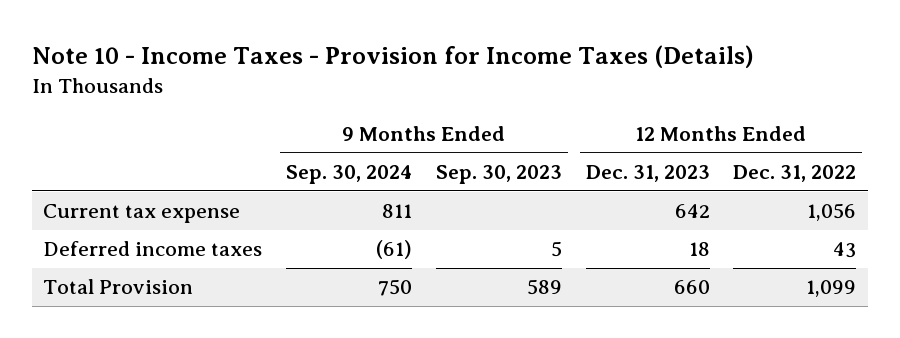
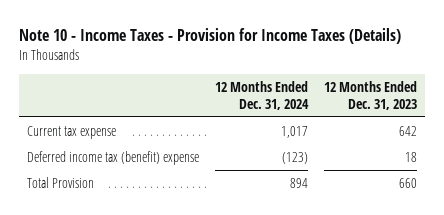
- | 9 Months Ended Sep. 30, 2024 | 9 Months Ended Sep. 30, 2023 | 12 Months Ended Dec. 31, 2023 | 12 Months Ended Dec. 31, 2022
+ | 12 Months Ended Dec. 31, 2024 | 12 Months Ended Dec. 31, 2023
- Deferred income taxes | (61) | 5 | 18 | 43
+ Deferred income tax (benefit) expense | (123) | 18

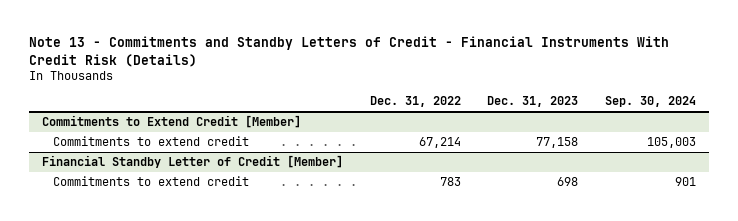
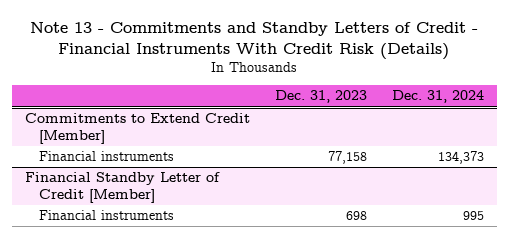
- | Dec. 31, 2022 | Dec. 31, 2023 | Sep. 30, 2024
+ | Dec. 31, 2023 | Dec. 31, 2024
@ Commitments to Extend Credit [Member]
- Commitments to extend credit | 67,214 | 77,158 | 105,003
+ Financial instruments | 77,158 | 134,373
@ Financial Standby Letter of Credit [Member]
- Commitments to extend credit | 783 | 698 | 901
+ Financial instruments | 698 | 995

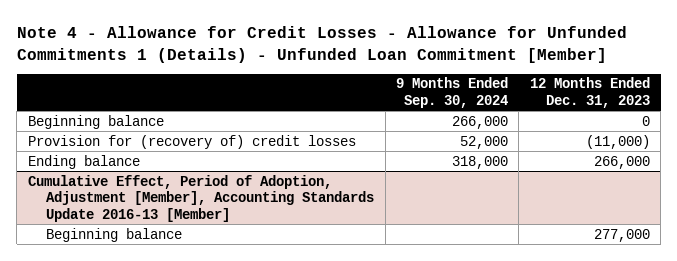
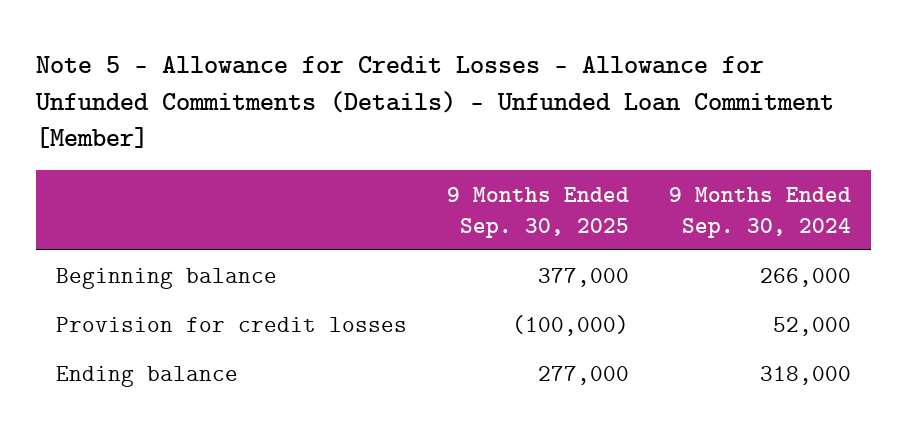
- Note 4 - Allowance for Credit Losses - Allowance for Unfunded Commitments 1 (Details) - Unfunded Loan Commitment [Member]
+ Note 5 - Allowance for Credit Losses - Allowance for Unfunded Commitments (Details) - Unfunded Loan Commitment [Member]
- | 9 Months Ended Sep. 30, 2024 | 12 Months Ended Dec. 31, 2023
+ | 9 Months Ended Sep. 30, 2025 | 9 Months Ended Sep. 30, 2024
- Provision for (recovery of) credit losses | 52,000 | (11,000)
+ Provision for credit losses | (100,000) | 52,000
- Cumulative Effect, Period of Adoption, Adjustment [Member], Accounting Standards Update 2016-13 [Member]
- Beginning balance | | 277,000

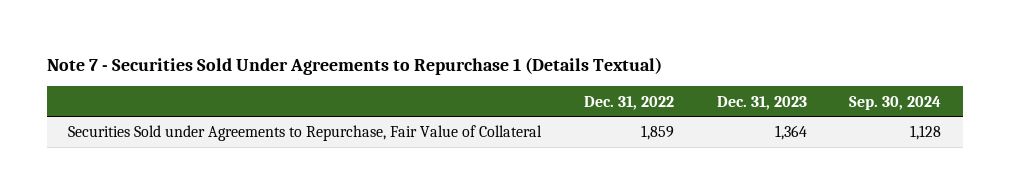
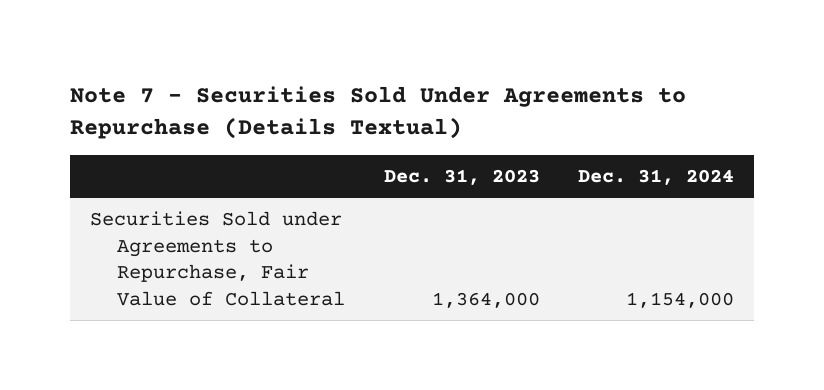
- Note 7 - Securities Sold Under Agreements to Repurchase 1 (Details Textual)
+ Note 7 - Securities Sold Under Agreements to Repurchase (Details Textual)
- | Dec. 31, 2022 | Dec. 31, 2023 | Sep. 30, 2024
+ | Dec. 31, 2023 | Dec. 31, 2024
- Securities Sold under Agreements to Repurchase, Fair Value of Collateral | 1,859 | 1,364 | 1,128
+ Securities Sold under Agreements to Repurchase, Fair Value of Collateral | 1,364,000 | 1,154,000

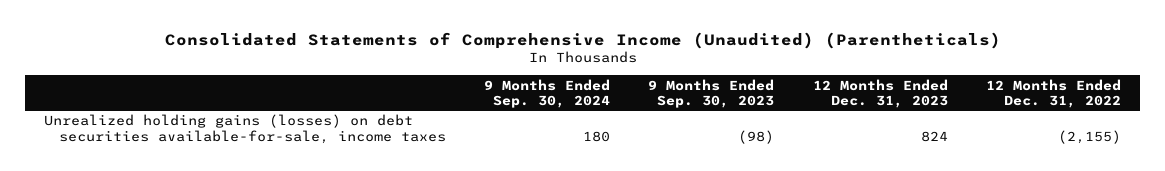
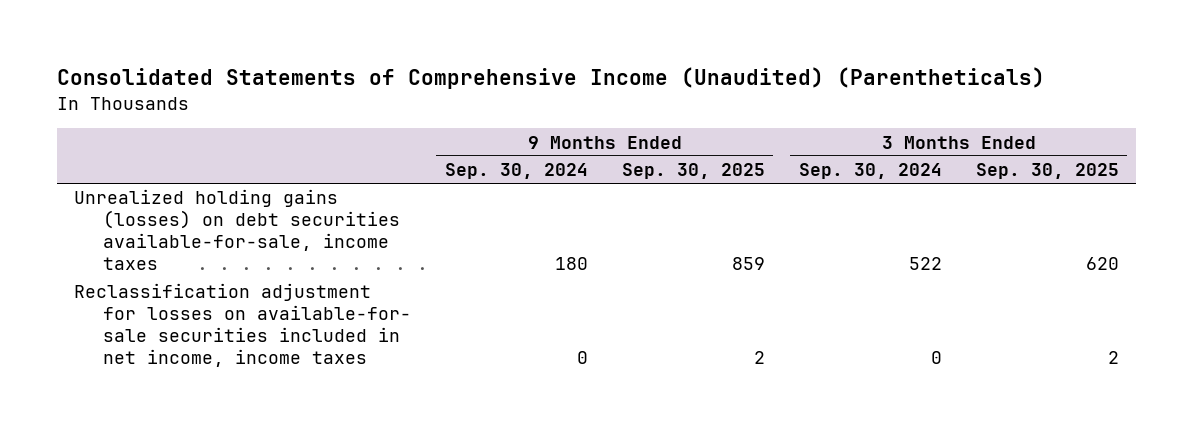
- | 9 Months Ended Sep. 30, 2024 | 9 Months Ended Sep. 30, 2023 | 12 Months Ended Dec. 31, 2023 | 12 Months Ended Dec. 31, 2022
+ | 9 Months Ended Sep. 30, 2024 | 9 Months Ended Sep. 30, 2025 | 3 Months Ended Sep. 30, 2024 | 3 Months Ended Sep. 30, 2025
+ Reclassification adjustment for losses on available-for- sale securities included in net income, income taxes | 0 | 2 | 0 | 2

